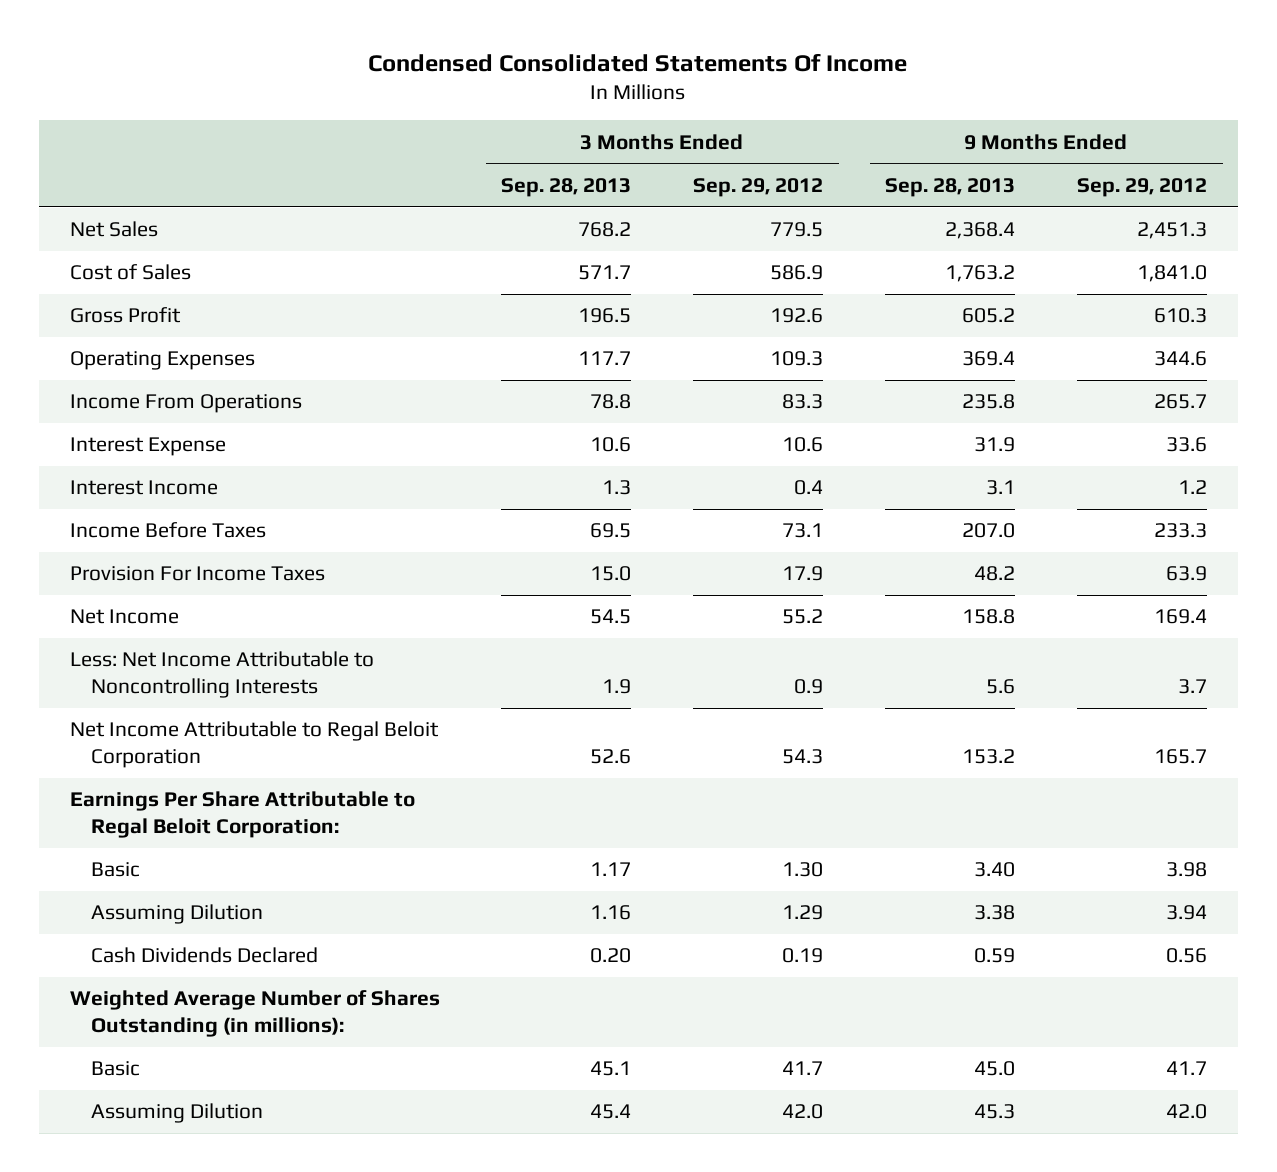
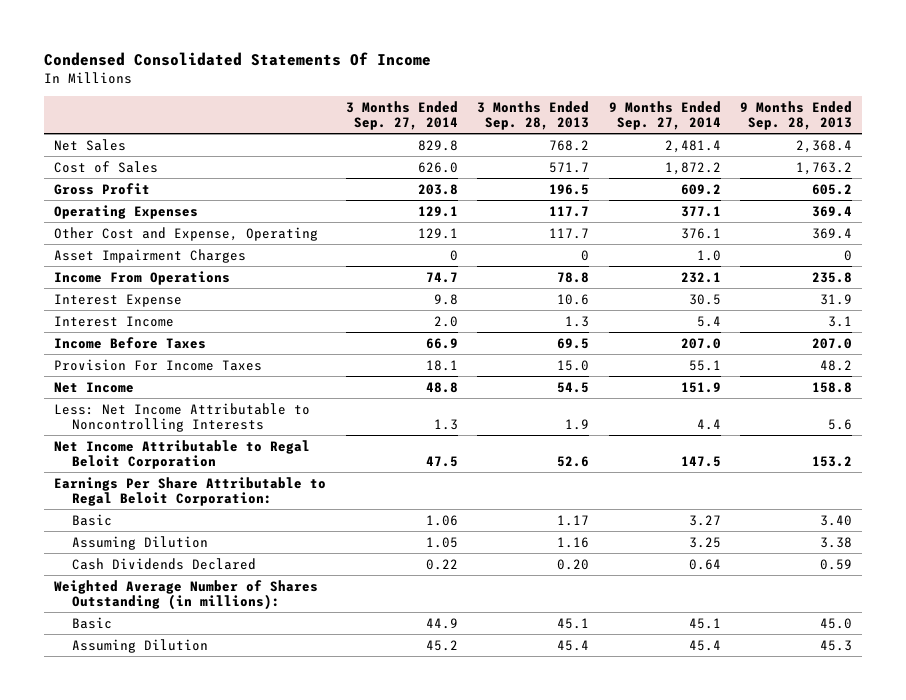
- | 3 Months Ended Sep. 28, 2013 | 3 Months Ended Sep. 29, 2012 | 9 Months Ended Sep. 28, 2013 | 9 Months Ended Sep. 29, 2012
+ | 3 Months Ended Sep. 27, 2014 | 3 Months Ended Sep. 28, 2013 | 9 Months Ended Sep. 27, 2014 | 9 Months Ended Sep. 28, 2013
+ Other Cost and Expense, Operating | 129.1 | 117.7 | 376.1 | 369.4
+ Asset Impairment Charges | 0 | 0 | 1.0 | 0

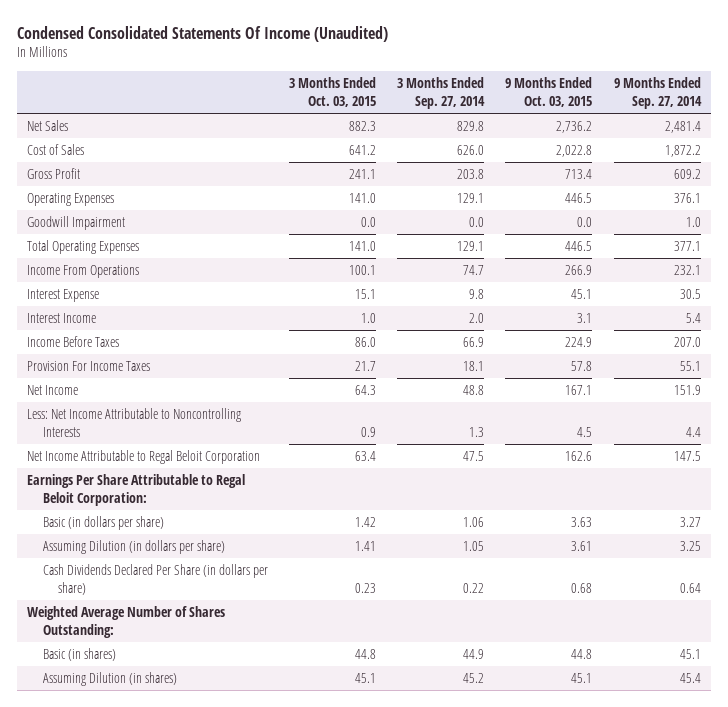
- Condensed Consolidated Statements Of Income
+ Condensed Consolidated Statements Of Income (Unaudited)
- | 3 Months Ended Sep. 27, 2014 | 3 Months Ended Sep. 28, 2013 | 9 Months Ended Sep. 27, 2014 | 9 Months Ended Sep. 28, 2013
+ | 3 Months Ended Oct. 03, 2015 | 3 Months Ended Sep. 27, 2014 | 9 Months Ended Oct. 03, 2015 | 9 Months Ended Sep. 27, 2014
- Operating Expenses | 129.1 | 117.7 | 377.1 | 369.4
- Other Cost and Expense, Operating | 129.1 | 117.7 | 376.1 | 369.4
- Asset Impairment Charges | 0 | 0 | 1.0 | 0
+ Operating Expenses | 141.0 | 129.1 | 446.5 | 376.1
+ Goodwill Impairment | 0.0 | 0.0 | 0.0 | 1.0
+ Total Operating Expenses | 141.0 | 129.1 | 446.5 | 377.1
- Basic | 1.06 | 1.17 | 3.27 | 3.40
- Assuming Dilution | 1.05 | 1.16 | 3.25 | 3.38
- Cash Dividends Declared | 0.22 | 0.20 | 0.64 | 0.59
- Weighted Average Number of Shares Outstanding (in millions):
- Basic | 44.9 | 45.1 | 45.1 | 45.0
- Assuming Dilution | 45.2 | 45.4 | 45.4 | 45.3
+ Basic (in dollars per share) | 1.42 | 1.06 | 3.63 | 3.27
+ Assuming Dilution (in dollars per share) | 1.41 | 1.05 | 3.61 | 3.25
+ Cash Dividends Declared Per Share (in dollars per share) | 0.23 | 0.22 | 0.68 | 0.64
+ Weighted Average Number of Shares Outstanding:
+ Basic (in shares) | 44.8 | 44.9 | 44.8 | 45.1
+ Assuming Dilution (in shares) | 45.1 | 45.2 | 45.1 | 45.4

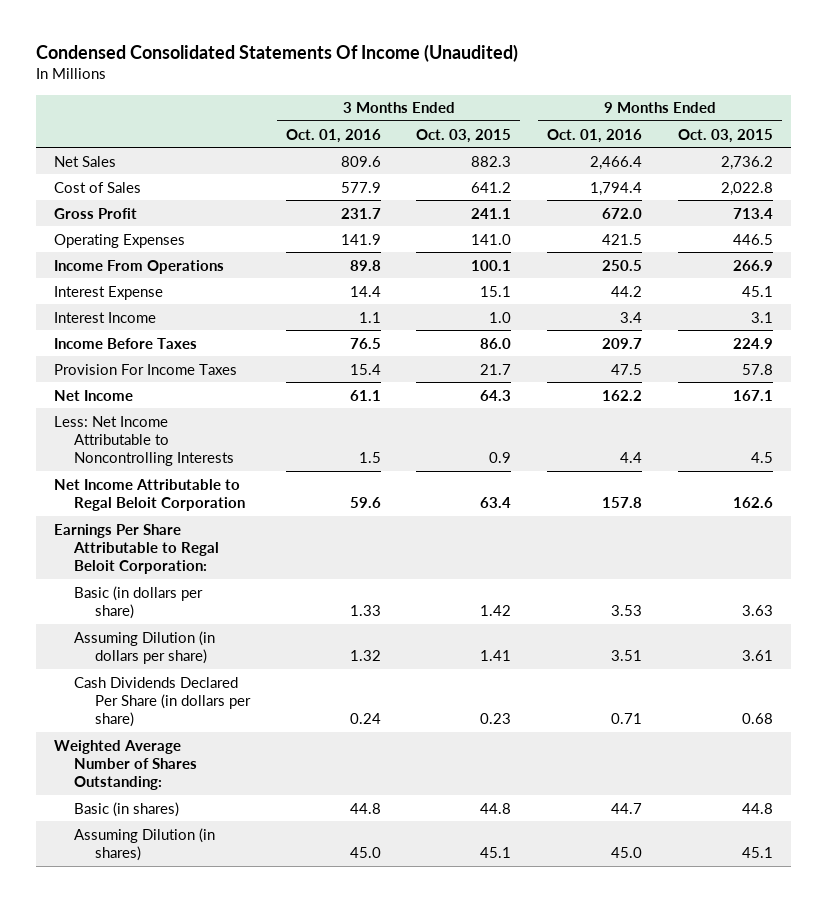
- | 3 Months Ended Oct. 03, 2015 | 3 Months Ended Sep. 27, 2014 | 9 Months Ended Oct. 03, 2015 | 9 Months Ended Sep. 27, 2014
+ | 3 Months Ended Oct. 01, 2016 | 3 Months Ended Oct. 03, 2015 | 9 Months Ended Oct. 01, 2016 | 9 Months Ended Oct. 03, 2015
- Goodwill Impairment | 0.0 | 0.0 | 0.0 | 1.0
- Total Operating Expenses | 141.0 | 129.1 | 446.5 | 377.1

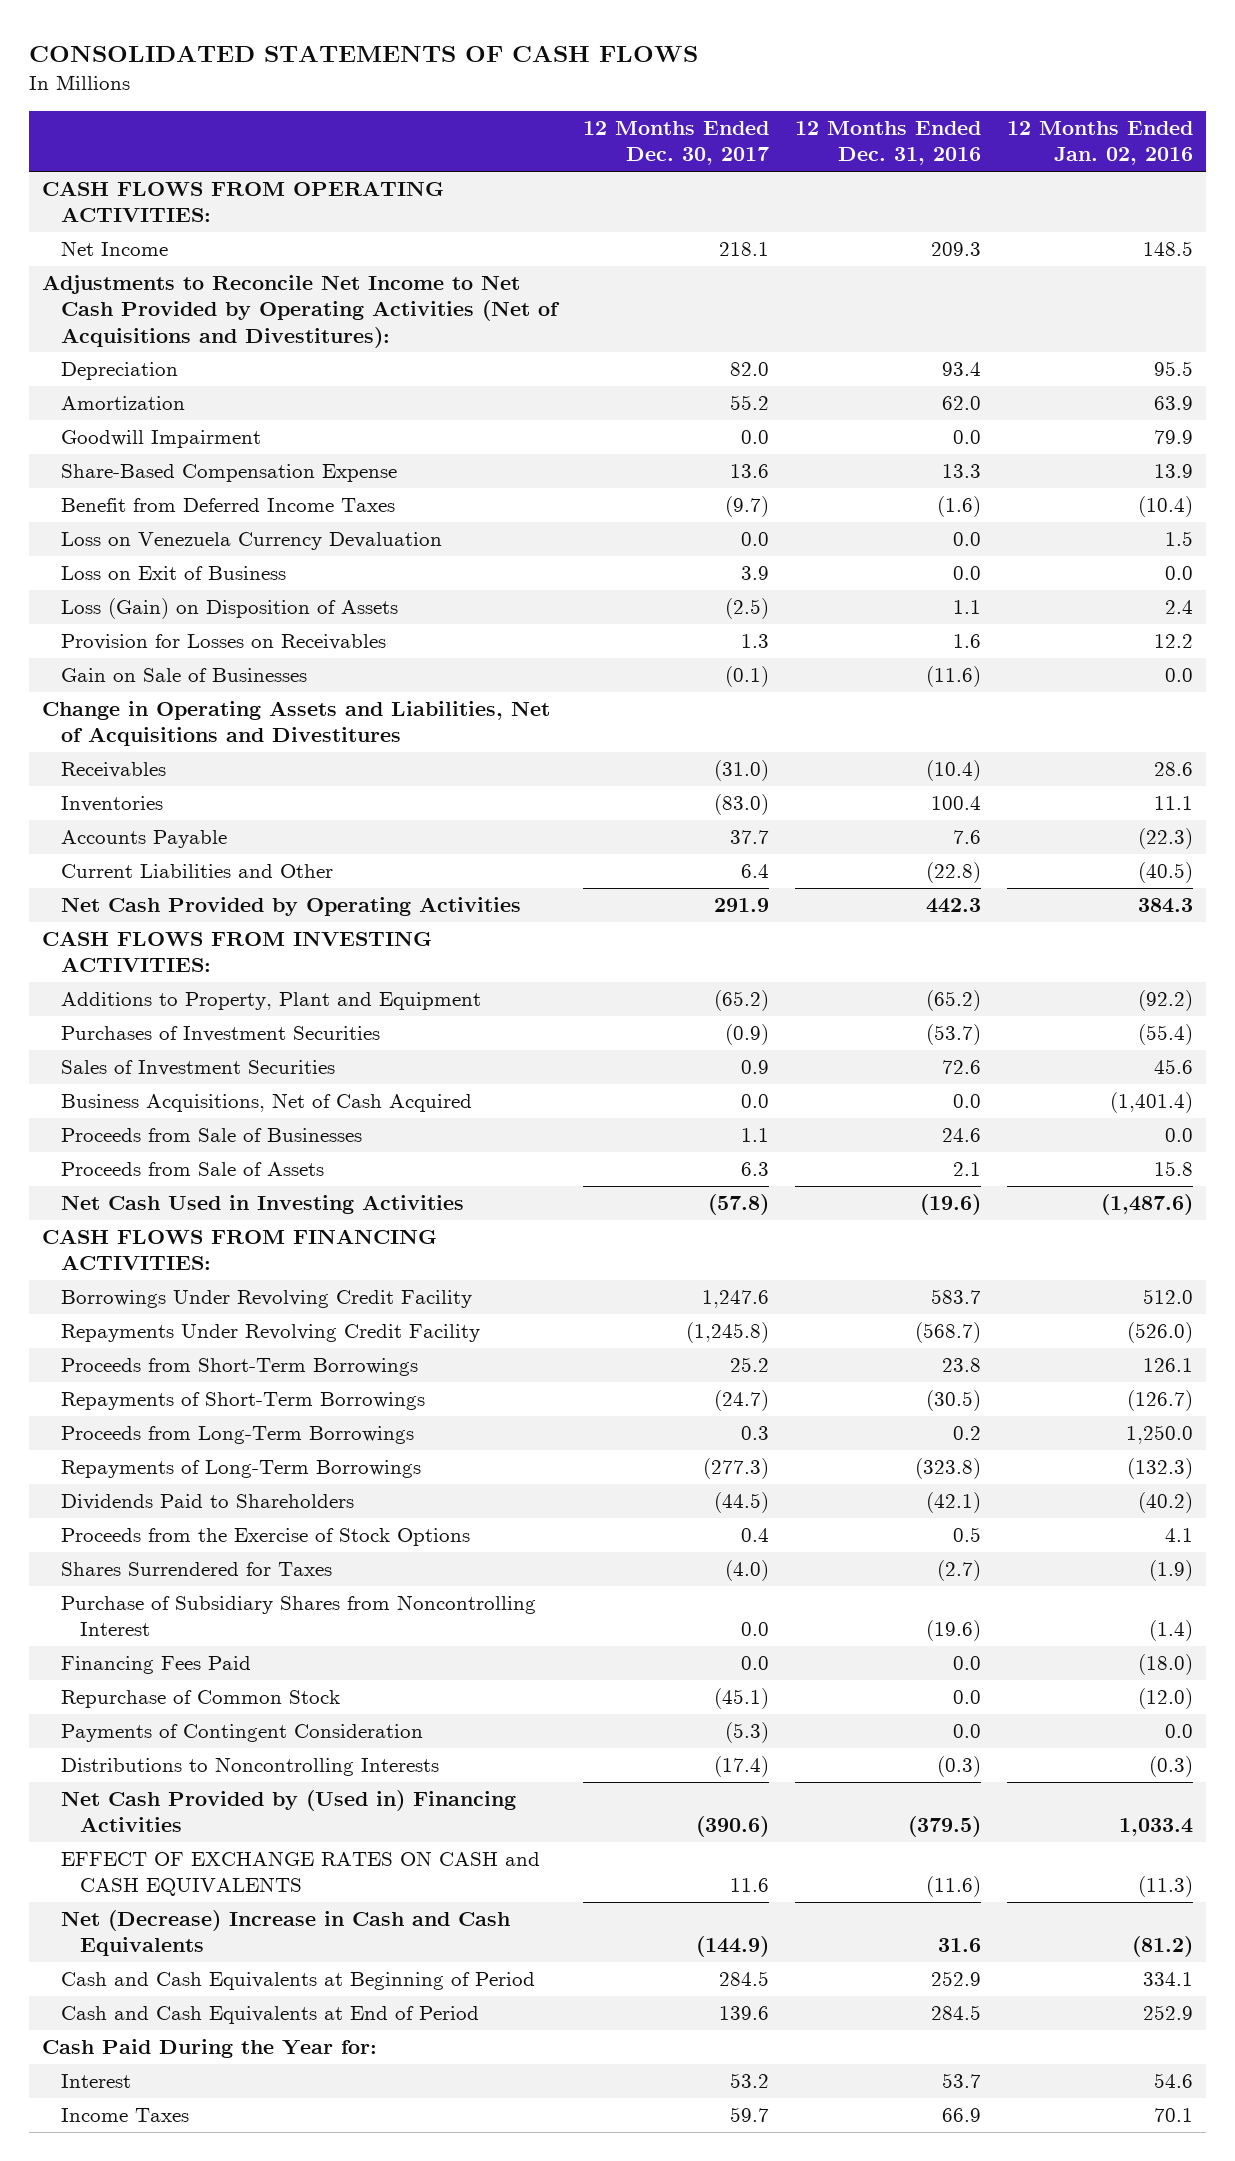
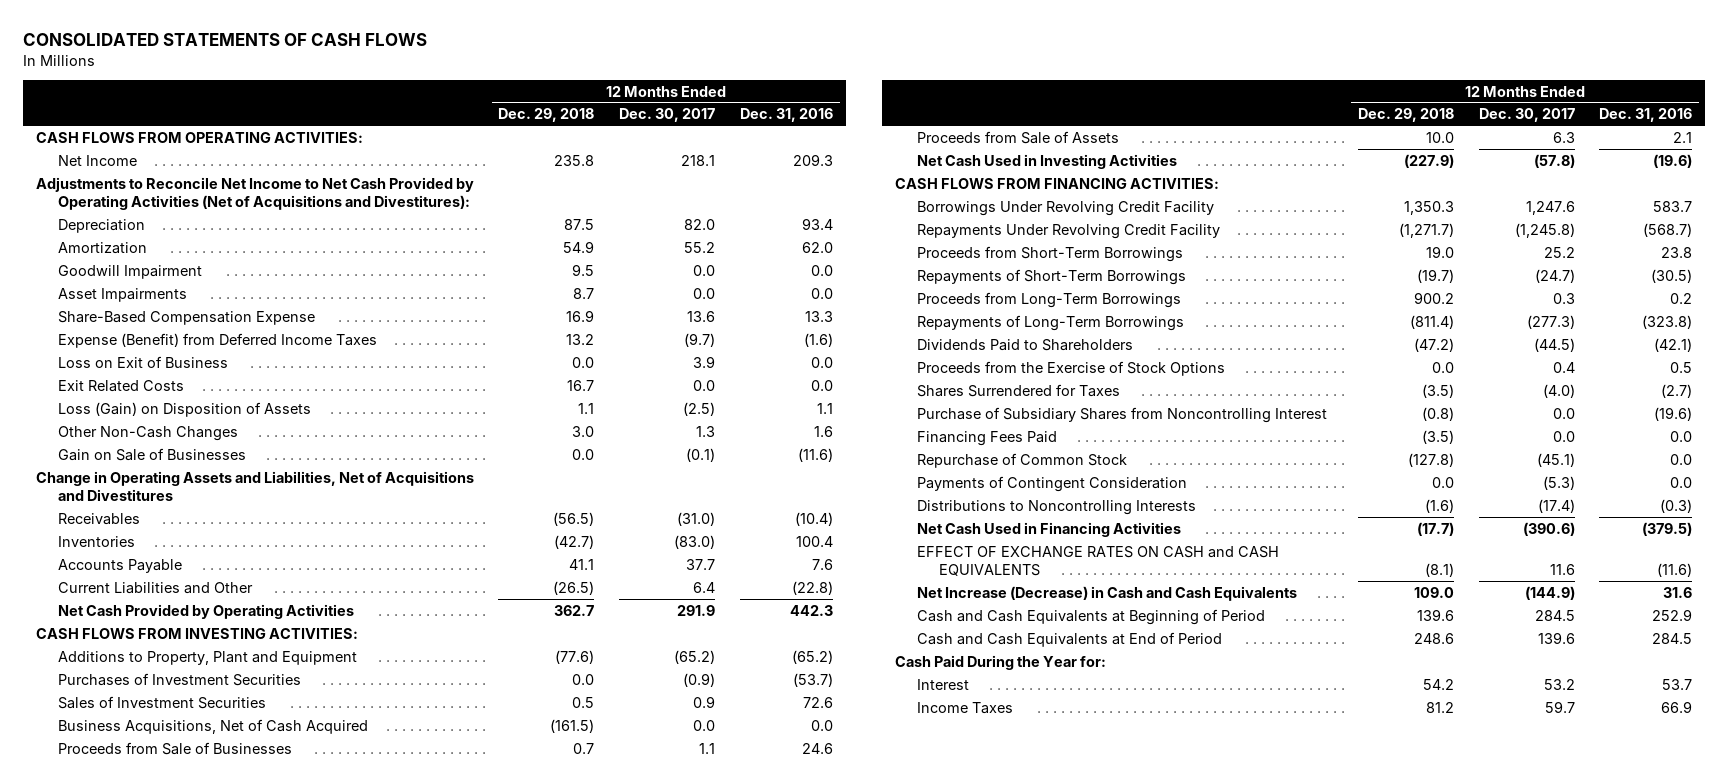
- | 12 Months Ended Dec. 30, 2017 | 12 Months Ended Dec. 31, 2016 | 12 Months Ended Jan. 02, 2016
+ | 12 Months Ended Dec. 29, 2018 | 12 Months Ended Dec. 30, 2017 | 12 Months Ended Dec. 31, 2016
+ Asset Impairments | 8.7 | 0.0 | 0.0
- Benefit from Deferred Income Taxes | (9.7) | (1.6) | (10.4)
- Loss on Venezuela Currency Devaluation | 0.0 | 0.0 | 1.5
+ Expense (Benefit) from Deferred Income Taxes | 13.2 | (9.7) | (1.6)
+ Exit Related Costs | 16.7 | 0.0 | 0.0
- Provision for Losses on Receivables | 1.3 | 1.6 | 12.2
+ Other Non-Cash Changes | 3.0 | 1.3 | 1.6
- Net Cash Provided by (Used in) Financing Activities | (390.6) | (379.5) | 1,033.4
+ Net Cash Used in Financing Activities | (17.7) | (390.6) | (379.5)
- Net (Decrease) Increase in Cash and Cash Equivalents | (144.9) | 31.6 | (81.2)
+ Net Increase (Decrease) in Cash and Cash Equivalents | 109.0 | (144.9) | 31.6

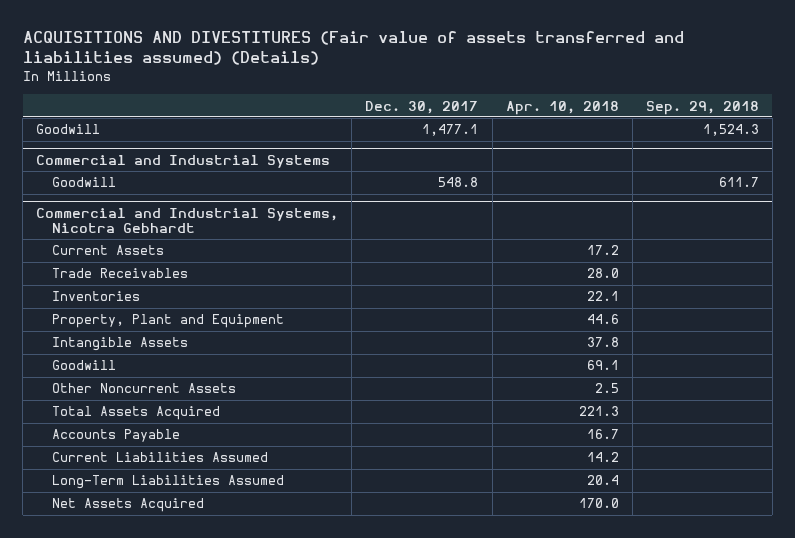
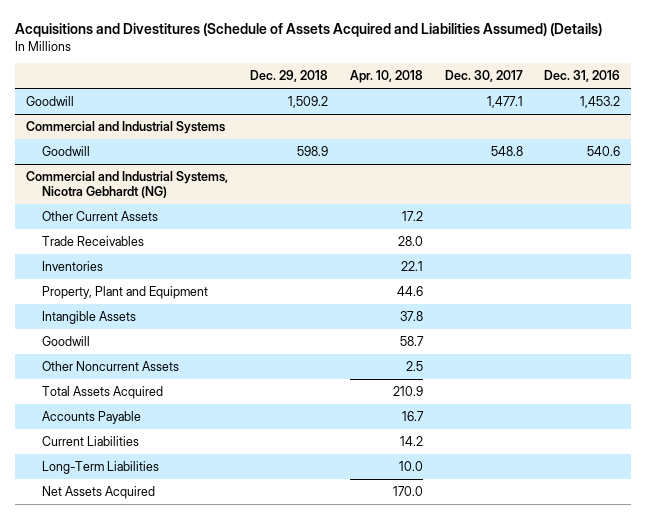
- ACQUISITIONS AND DIVESTITURES (Fair value of assets transferred and liabilities assumed) (Details)
+ Acquisitions and Divestitures (Schedule of Assets Acquired and Liabilities Assumed) (Details)
- | Dec. 30, 2017 | Apr. 10, 2018 | Sep. 29, 2018
+ | Dec. 29, 2018 | Apr. 10, 2018 | Dec. 30, 2017 | Dec. 31, 2016
- Commercial and Industrial Systems, Nicotra Gebhardt
- Current Assets | | 17.2 |
+ Commercial and Industrial Systems, Nicotra Gebhardt (NG)
+ Other Current Assets | | 17.2 | |
- Goodwill | | 69.1 |
+ Goodwill | | 58.7 | |
- Total Assets Acquired | | 221.3 |
+ Total Assets Acquired | | 210.9 | |
- Current Liabilities Assumed | | 14.2 |
- Long-Term Liabilities Assumed | | 20.4 |
+ Current Liabilities | | 14.2 | |
+ Long-Term Liabilities | | 10.0 | |

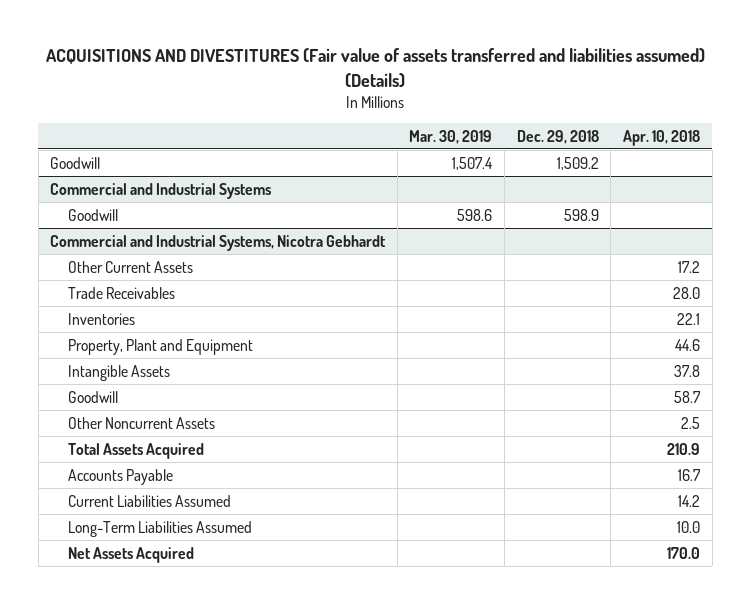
- Acquisitions and Divestitures (Schedule of Assets Acquired and Liabilities Assumed) (Details)
+ ACQUISITIONS AND DIVESTITURES (Fair value of assets transferred and liabilities assumed) (Details)
- | Dec. 29, 2018 | Apr. 10, 2018 | Dec. 30, 2017 | Dec. 31, 2016
+ | Mar. 30, 2019 | Dec. 29, 2018 | Apr. 10, 2018
- Commercial and Industrial Systems, Nicotra Gebhardt (NG)
+ Commercial and Industrial Systems, Nicotra Gebhardt
- Current Liabilities | | 14.2 | |
- Long-Term Liabilities | | 10.0 | |
+ Current Liabilities Assumed | | | 14.2
+ Long-Term Liabilities Assumed | | | 10.0

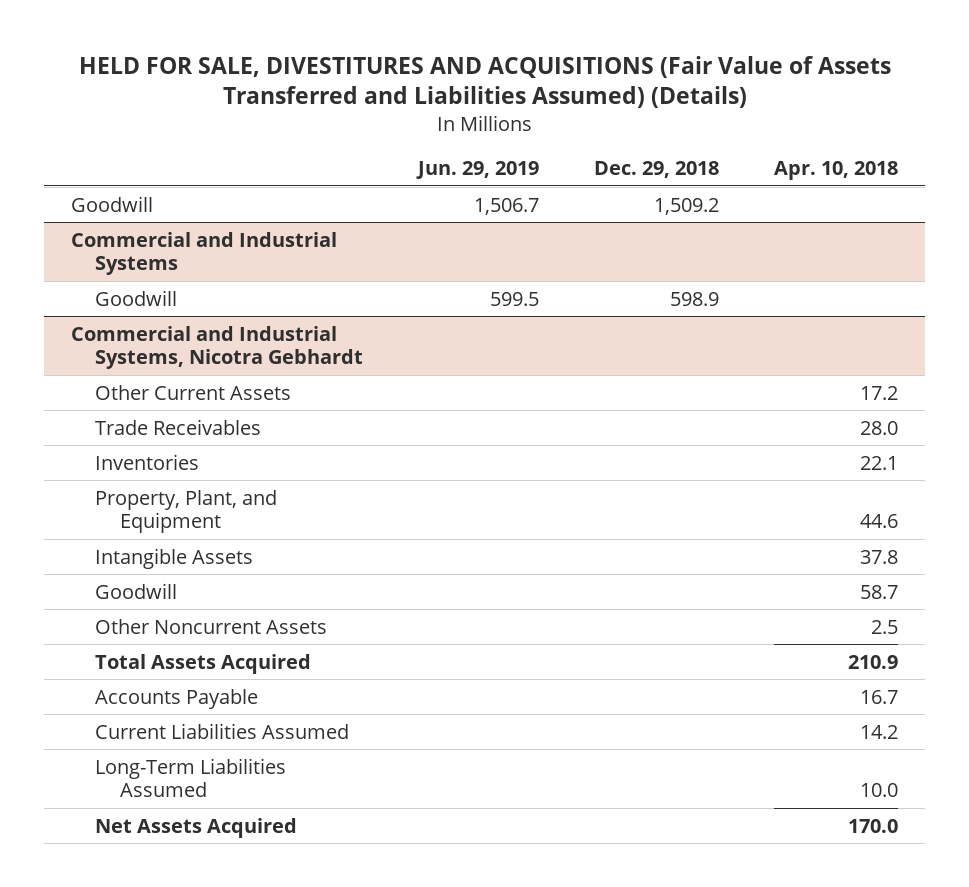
- ACQUISITIONS AND DIVESTITURES (Fair value of assets transferred and liabilities assumed) (Details)
+ HELD FOR SALE, DIVESTITURES AND ACQUISITIONS (Fair Value of Assets Transferred and Liabilities Assumed) (Details)
- | Mar. 30, 2019 | Dec. 29, 2018 | Apr. 10, 2018
+ | Jun. 29, 2019 | Dec. 29, 2018 | Apr. 10, 2018
@ Commercial and Industrial Systems, Nicotra Gebhardt
- Property, Plant and Equipment | | | 44.6
+ Property, Plant, and Equipment | | | 44.6

